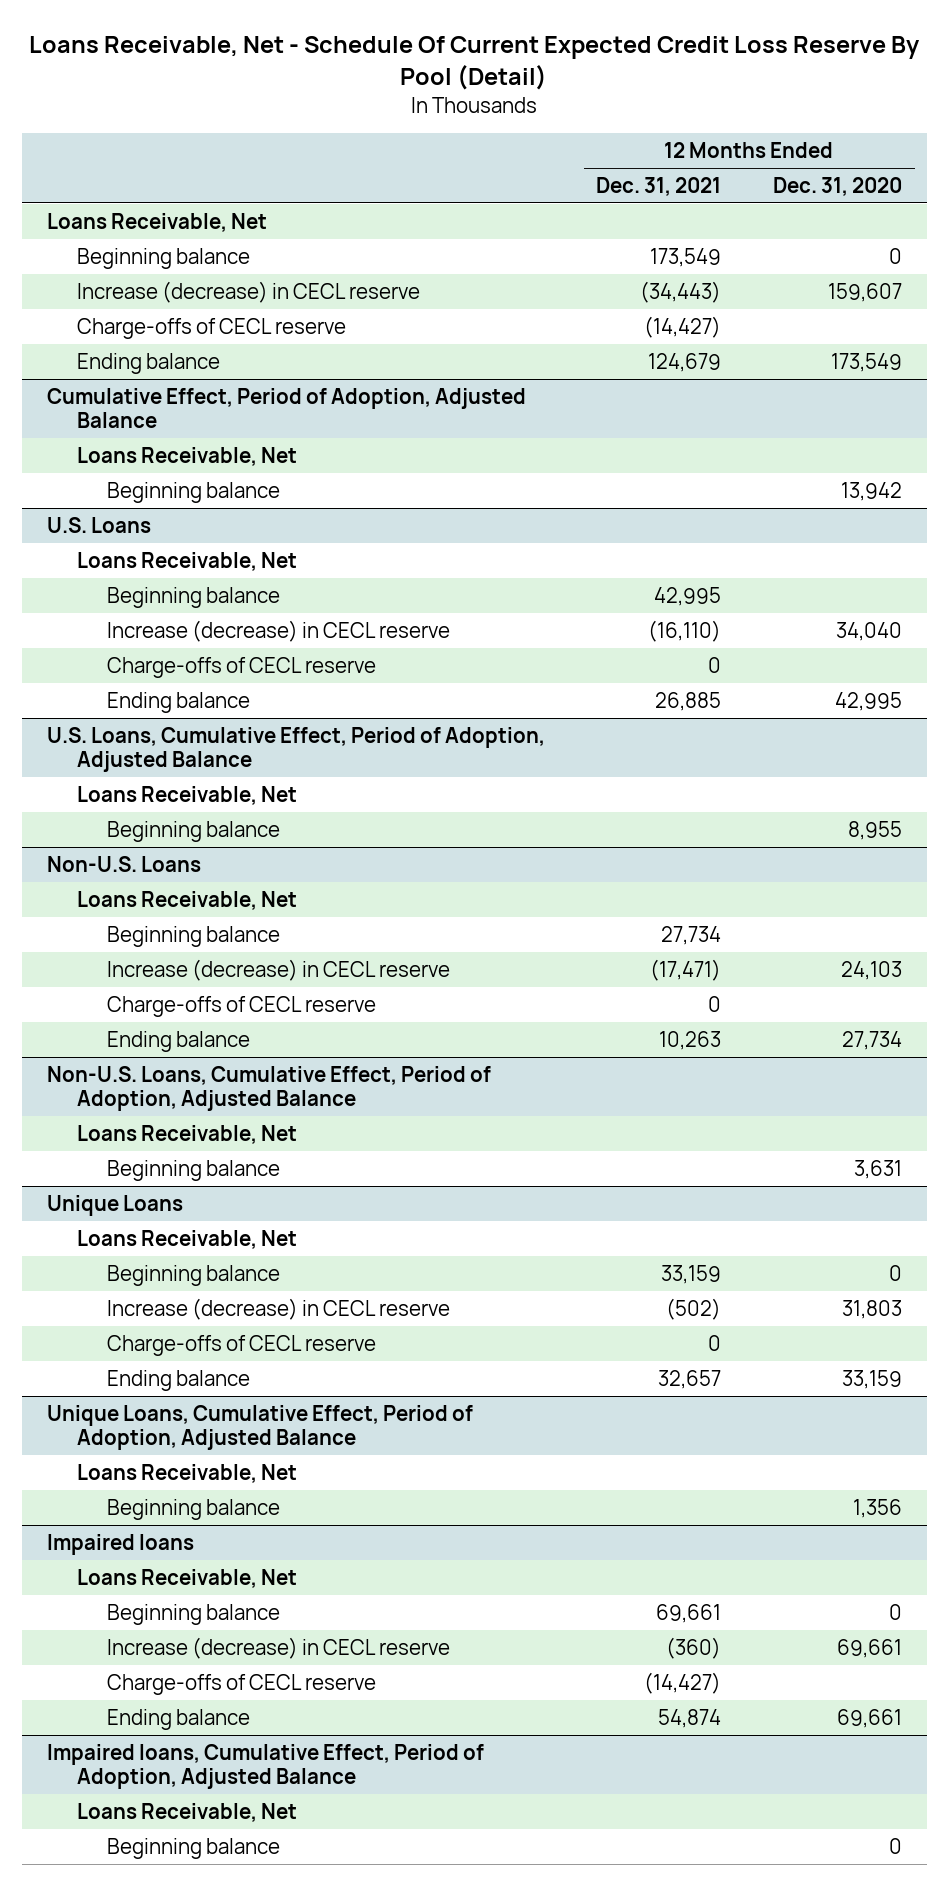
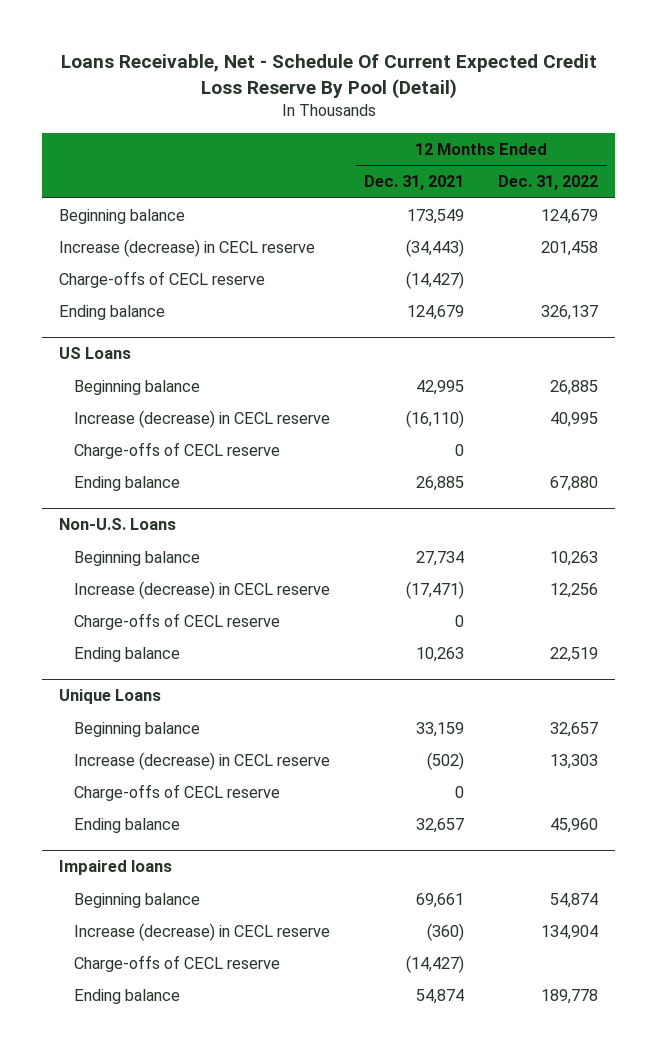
- | 12 Months Ended Dec. 31, 2021 | 12 Months Ended Dec. 31, 2020
+ | 12 Months Ended Dec. 31, 2021 | 12 Months Ended Dec. 31, 2022
- Loans Receivable, Net
- Cumulative Effect, Period of Adoption, Adjusted Balance
- Loans Receivable, Net
- Beginning balance | | 13,942
- U.S. Loans
- Loans Receivable, Net
+ US Loans
- U.S. Loans, Cumulative Effect, Period of Adoption, Adjusted Balance
- Loans Receivable, Net
- Beginning balance | | 8,955
@ Non-U.S. Loans
- Loans Receivable, Net
- Non-U.S. Loans, Cumulative Effect, Period of Adoption, Adjusted Balance
- Loans Receivable, Net
- Beginning balance | | 3,631
@ Unique Loans
- Loans Receivable, Net
- Unique Loans, Cumulative Effect, Period of Adoption, Adjusted Balance
- Loans Receivable, Net
- Beginning balance | | 1,356
@ Impaired loans
- Loans Receivable, Net
- Impaired loans, Cumulative Effect, Period of Adoption, Adjusted Balance
- Loans Receivable, Net
- Beginning balance | | 0

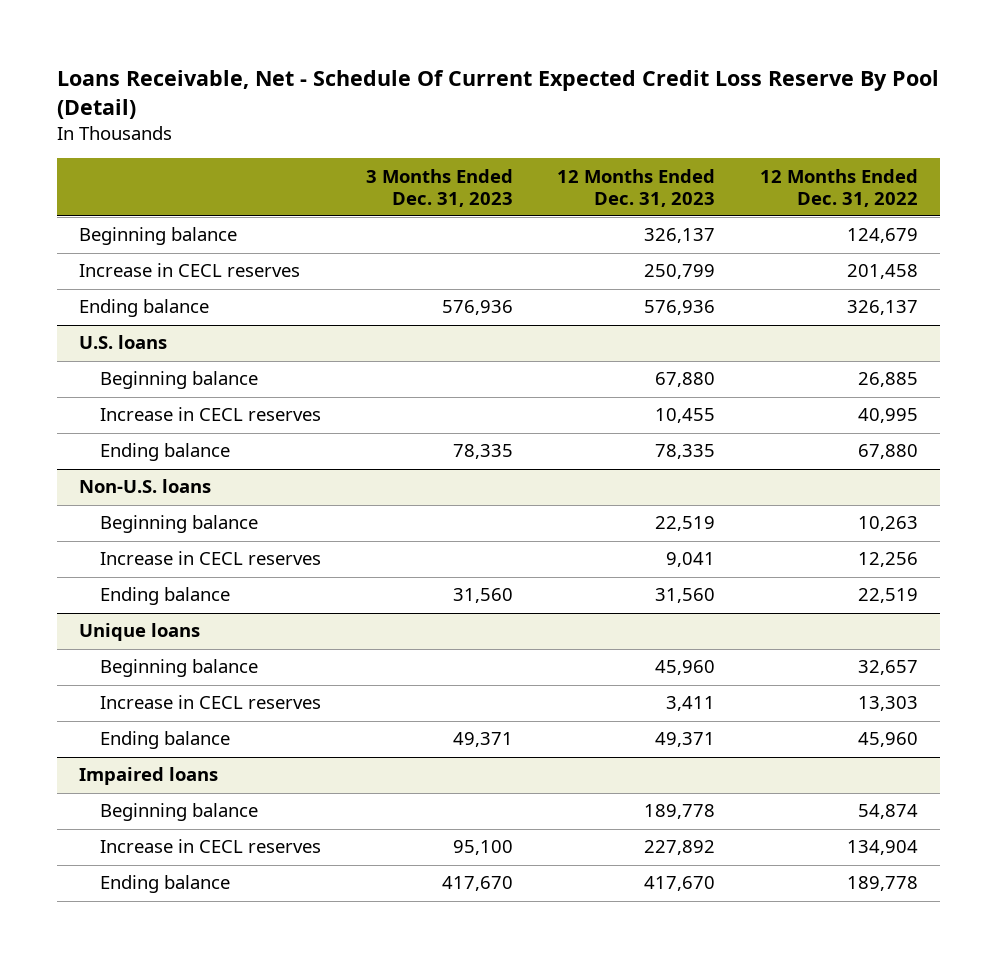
- | 12 Months Ended Dec. 31, 2021 | 12 Months Ended Dec. 31, 2022
+ | 3 Months Ended Dec. 31, 2023 | 12 Months Ended Dec. 31, 2023 | 12 Months Ended Dec. 31, 2022
- Increase (decrease) in CECL reserve | (34,443) | 201,458
- Charge-offs of CECL reserve | (14,427) |
+ Increase in CECL reserves | | 250,799 | 201,458
- US Loans
+ U.S. loans
- Increase (decrease) in CECL reserve | (16,110) | 40,995
- Charge-offs of CECL reserve | 0 |
+ Increase in CECL reserves | | 10,455 | 40,995
- Non-U.S. Loans
+ Non-U.S. loans
- Increase (decrease) in CECL reserve | (17,471) | 12,256
- Charge-offs of CECL reserve | 0 |
+ Increase in CECL reserves | | 9,041 | 12,256
- Unique Loans
+ Unique loans
- Increase (decrease) in CECL reserve | (502) | 13,303
- Charge-offs of CECL reserve | 0 |
+ Increase in CECL reserves | | 3,411 | 13,303
@ Impaired loans
- Increase (decrease) in CECL reserve | (360) | 134,904
- Charge-offs of CECL reserve | (14,427) |
+ Increase in CECL reserves | 95,100 | 227,892 | 134,904

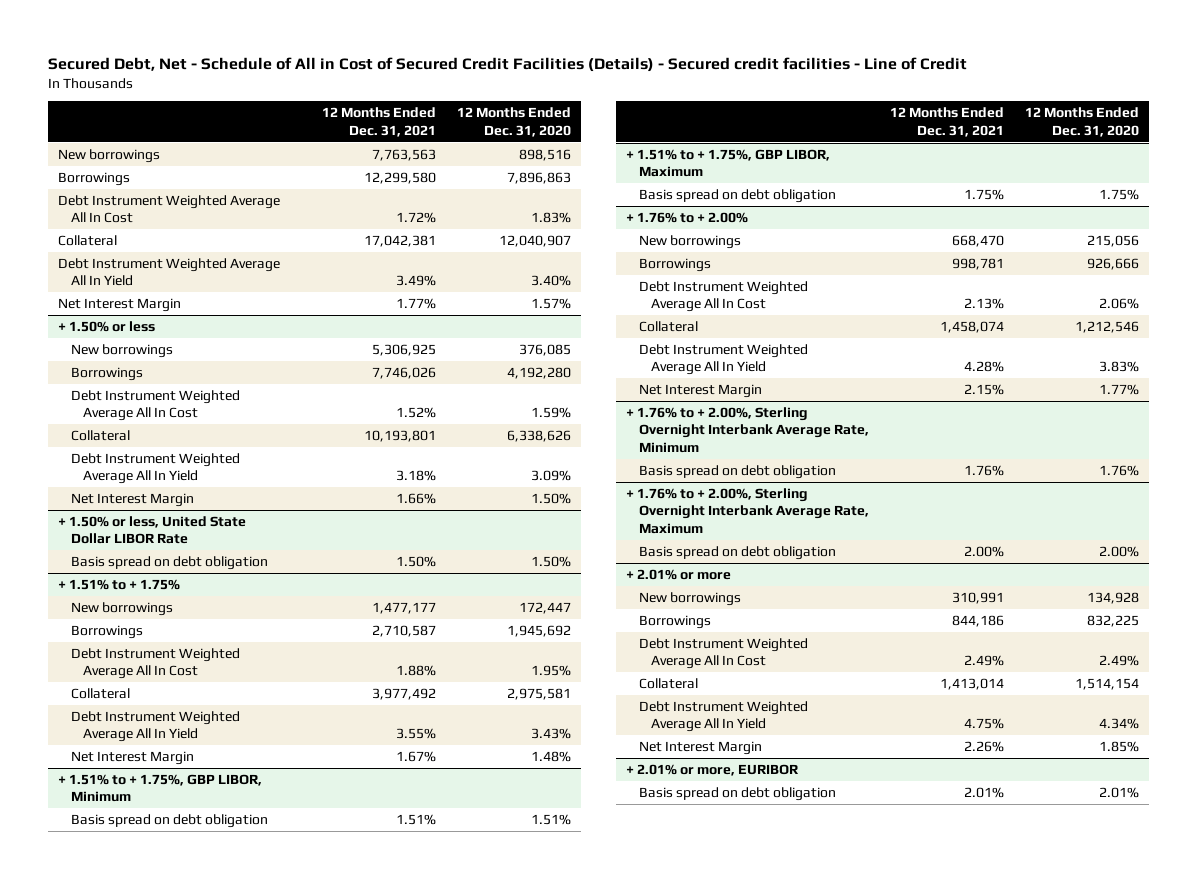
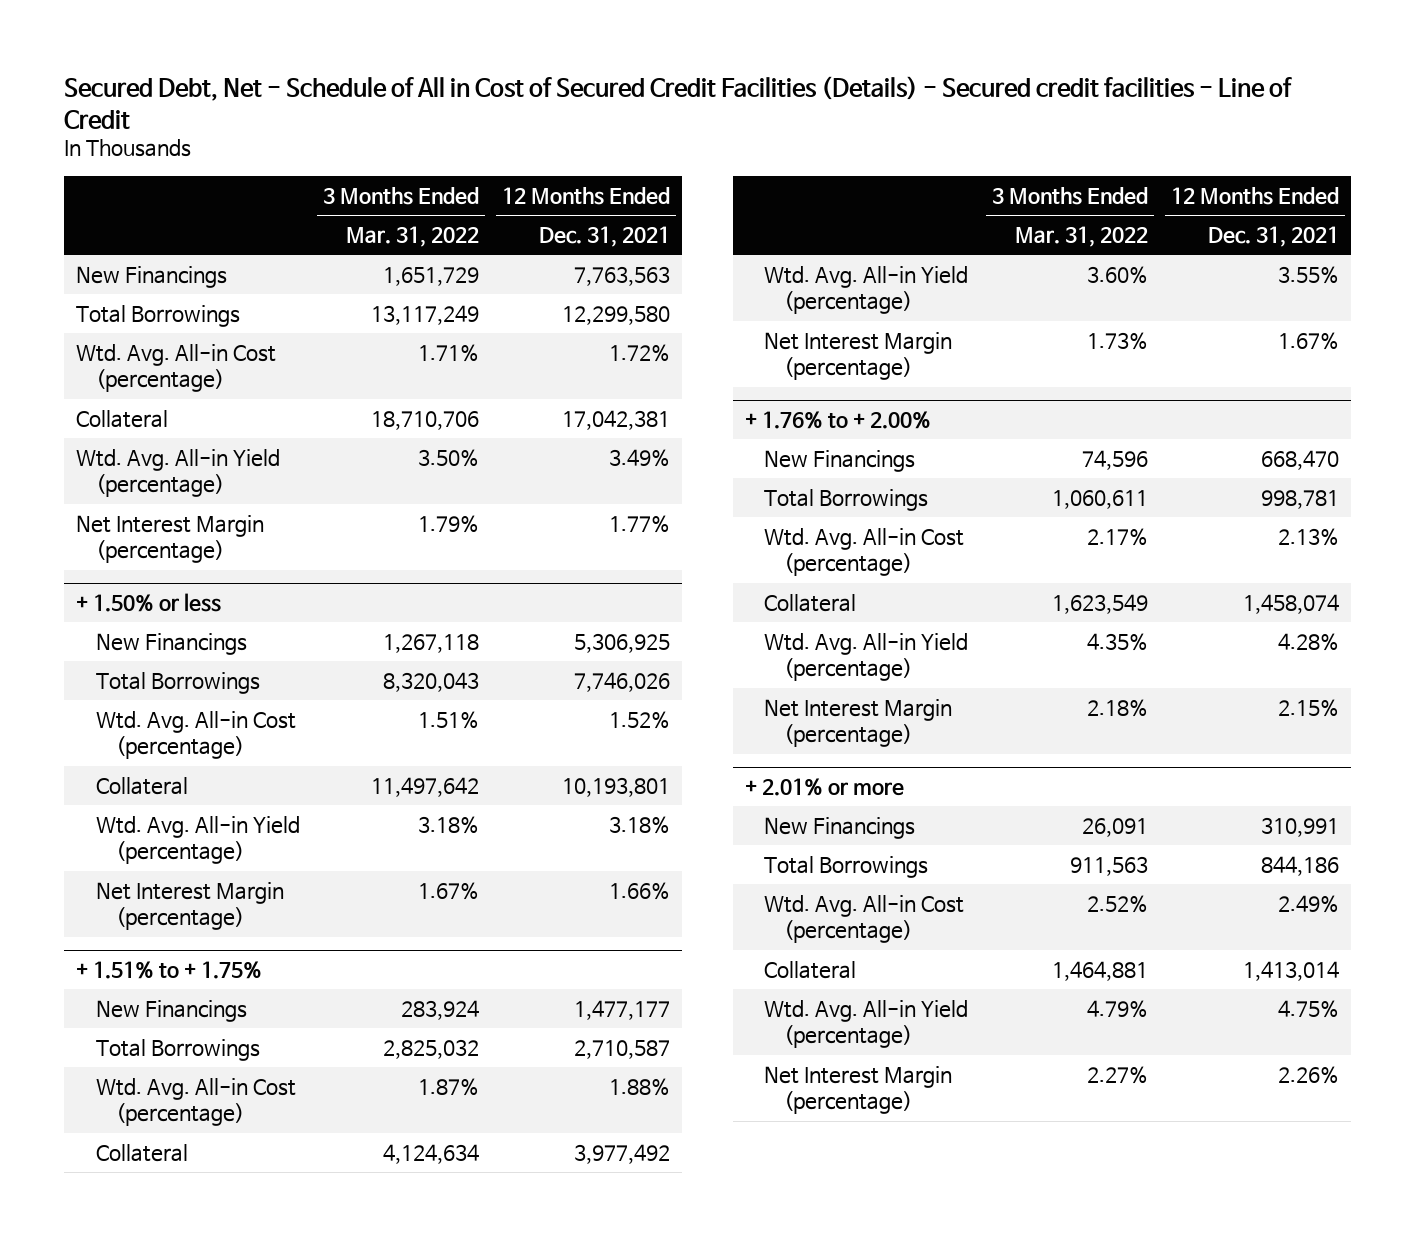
- | 12 Months Ended Dec. 31, 2021 | 12 Months Ended Dec. 31, 2020
+ | 3 Months Ended Mar. 31, 2022 | 12 Months Ended Dec. 31, 2021
- New borrowings | 7,763,563 | 898,516
- Borrowings | 12,299,580 | 7,896,863
- Debt Instrument Weighted Average All In Cost | 1.72% | 1.83%
+ New Financings | 1,651,729 | 7,763,563
+ Total Borrowings | 13,117,249 | 12,299,580
+ Wtd. Avg. All-in Cost (percentage) | 1.71% | 1.72%
- Debt Instrument Weighted Average All In Yield | 3.49% | 3.40%
- Net Interest Margin | 1.77% | 1.57%
+ Wtd. Avg. All-in Yield (percentage) | 3.50% | 3.49%
+ Net Interest Margin (percentage) | 1.79% | 1.77%
@ + 1.50% or less
- New borrowings | 5,306,925 | 376,085
- Borrowings | 7,746,026 | 4,192,280
- Debt Instrument Weighted Average All In Cost | 1.52% | 1.59%
+ New Financings | 1,267,118 | 5,306,925
+ Total Borrowings | 8,320,043 | 7,746,026
+ Wtd. Avg. All-in Cost (percentage) | 1.51% | 1.52%
- Debt Instrument Weighted Average All In Yield | 3.18% | 3.09%
- Net Interest Margin | 1.66% | 1.50%
- + 1.50% or less, United State Dollar LIBOR Rate
- Basis spread on debt obligation | 1.50% | 1.50%
@ + 1.50% or less
+ Wtd. Avg. All-in Yield (percentage) | 3.18% | 3.18%
+ Net Interest Margin (percentage) | 1.67% | 1.66%
@ + 1.51% to + 1.75%
- New borrowings | 1,477,177 | 172,447
- Borrowings | 2,710,587 | 1,945,692
- Debt Instrument Weighted Average All In Cost | 1.88% | 1.95%
+ New Financings | 283,924 | 1,477,177
+ Total Borrowings | 2,825,032 | 2,710,587
+ Wtd. Avg. All-in Cost (percentage) | 1.87% | 1.88%
- Debt Instrument Weighted Average All In Yield | 3.55% | 3.43%
- Net Interest Margin | 1.67% | 1.48%
- + 1.51% to + 1.75%, GBP LIBOR, Minimum
- Basis spread on debt obligation | 1.51% | 1.51%
- + 1.51% to + 1.75%, GBP LIBOR, Maximum
- Basis spread on debt obligation | 1.75% | 1.75%
@ + 1.51% to + 1.75%
+ Wtd. Avg. All-in Yield (percentage) | 3.60% | 3.55%
+ Net Interest Margin (percentage) | 1.73% | 1.67%
@ + 1.76% to + 2.00%
- New borrowings | 668,470 | 215,056
- Borrowings | 998,781 | 926,666
- Debt Instrument Weighted Average All In Cost | 2.13% | 2.06%
+ New Financings | 74,596 | 668,470
+ Total Borrowings | 1,060,611 | 998,781
+ Wtd. Avg. All-in Cost (percentage) | 2.17% | 2.13%
- Debt Instrument Weighted Average All In Yield | 4.28% | 3.83%
- Net Interest Margin | 2.15% | 1.77%
- + 1.76% to + 2.00%, Sterling Overnight Interbank Average Rate, Minimum
- Basis spread on debt obligation | 1.76% | 1.76%
- + 1.76% to + 2.00%, Sterling Overnight Interbank Average Rate, Maximum
- Basis spread on debt obligation | 2.00% | 2.00%
@ + 1.76% to + 2.00%
+ Wtd. Avg. All-in Yield (percentage) | 4.35% | 4.28%
+ Net Interest Margin (percentage) | 2.18% | 2.15%
@ + 2.01% or more
- New borrowings | 310,991 | 134,928
- Borrowings | 844,186 | 832,225
- Debt Instrument Weighted Average All In Cost | 2.49% | 2.49%
+ New Financings | 26,091 | 310,991
+ Total Borrowings | 911,563 | 844,186
+ Wtd. Avg. All-in Cost (percentage) | 2.52% | 2.49%
- Debt Instrument Weighted Average All In Yield | 4.75% | 4.34%
- Net Interest Margin | 2.26% | 1.85%
- + 2.01% or more, EURIBOR
- Basis spread on debt obligation | 2.01% | 2.01%
@ + 2.01% or more
+ Wtd. Avg. All-in Yield (percentage) | 4.79% | 4.75%
+ Net Interest Margin (percentage) | 2.27% | 2.26%

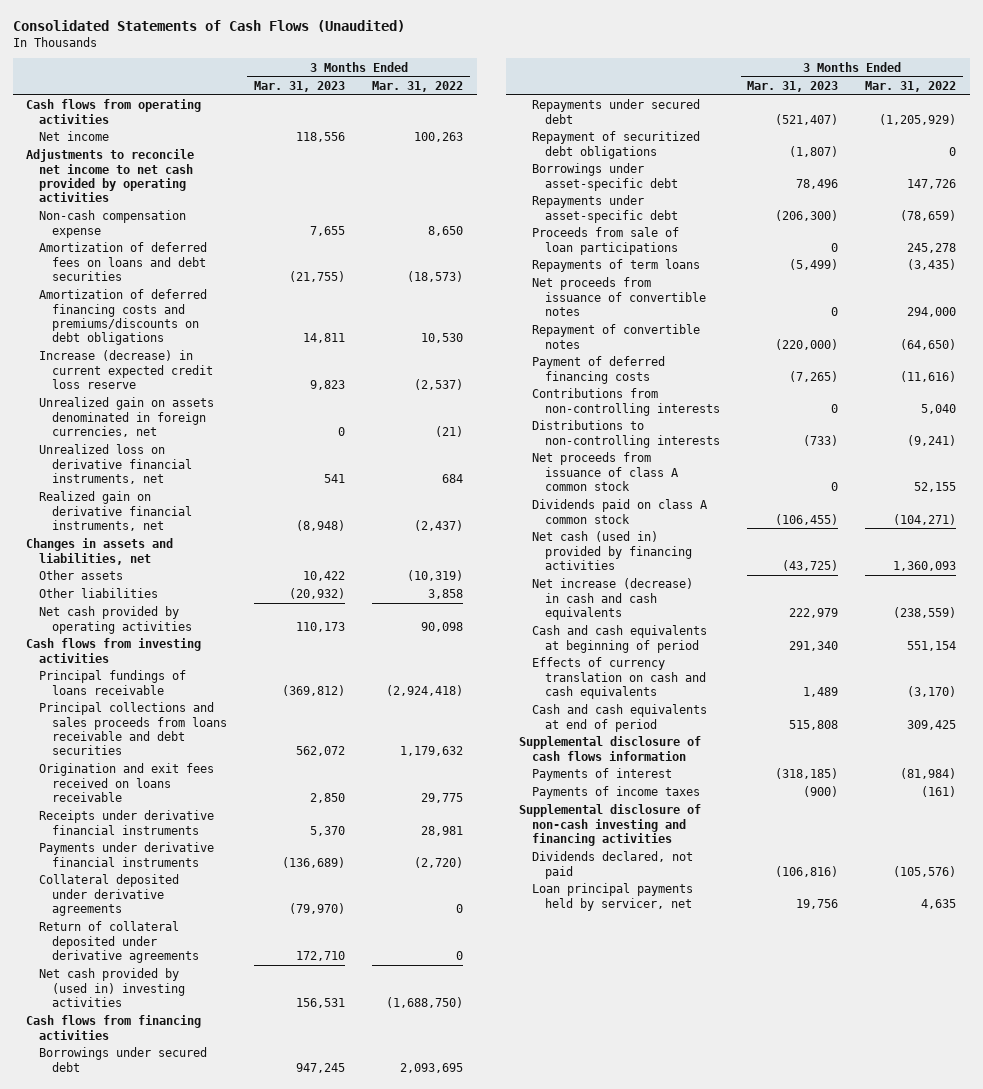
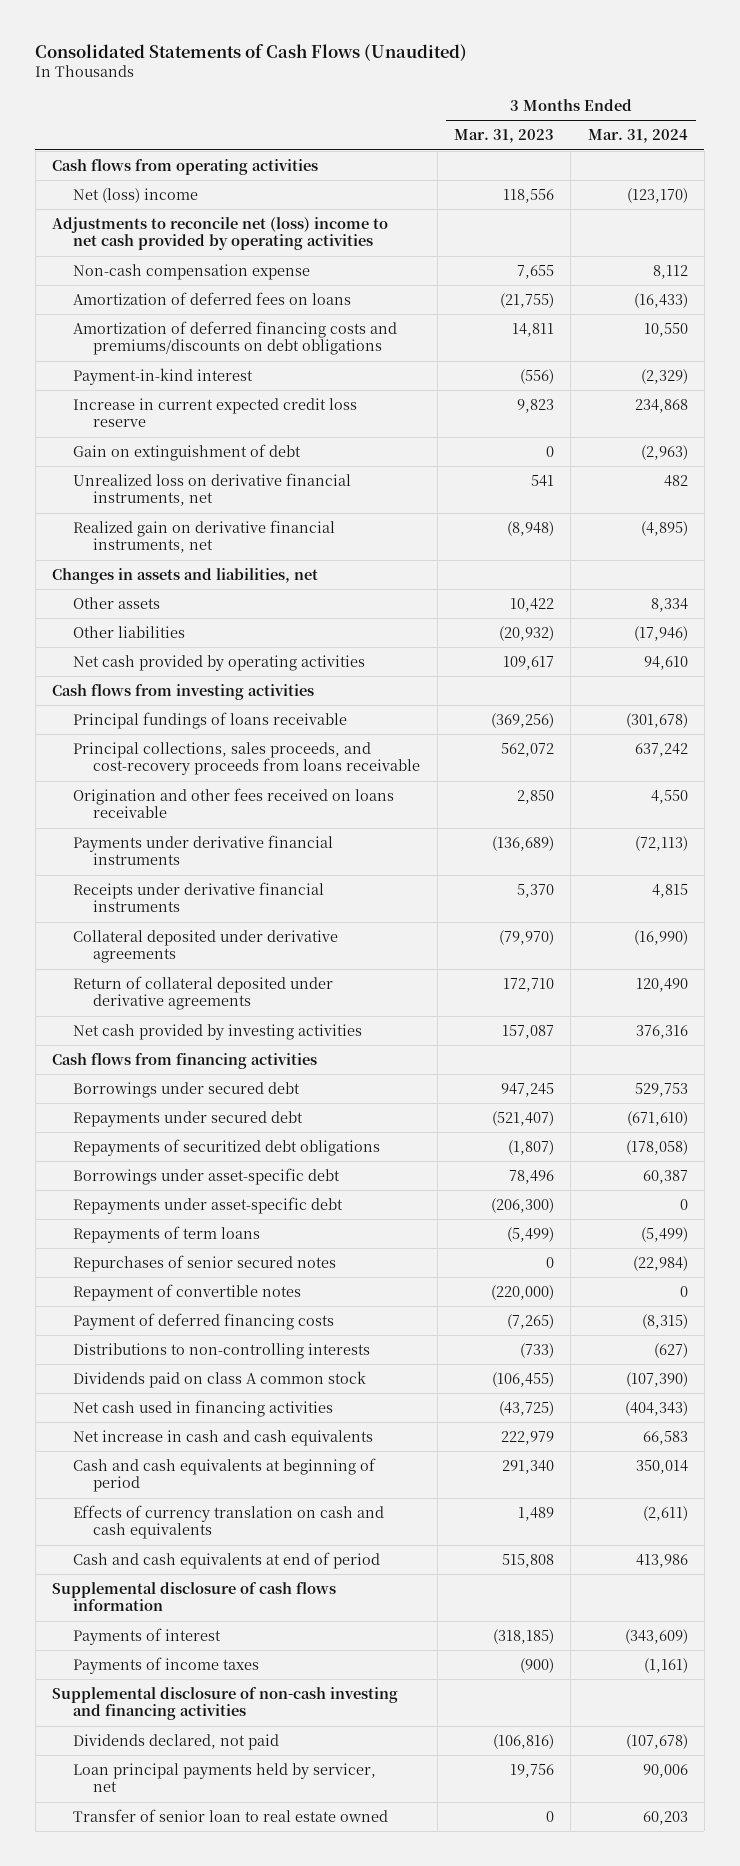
- | 3 Months Ended Mar. 31, 2023 | 3 Months Ended Mar. 31, 2022
+ | 3 Months Ended Mar. 31, 2023 | 3 Months Ended Mar. 31, 2024
- Net income | 118,556 | 100,263
- Adjustments to reconcile net income to net cash provided by operating activities
+ Net (loss) income | 118,556 | (123,170)
+ Adjustments to reconcile net (loss) income to net cash provided by operating activities
- Amortization of deferred fees on loans and debt securities | (21,755) | (18,573)
+ Amortization of deferred fees on loans | (21,755) | (16,433)
- Increase (decrease) in current expected credit loss reserve | 9,823 | (2,537)
- Unrealized gain on assets denominated in foreign currencies, net | 0 | (21)
+ Payment-in-kind interest | (556) | (2,329)
+ Increase in current expected credit loss reserve | 9,823 | 234,868
+ Gain on extinguishment of debt | 0 | (2,963)
- Net cash provided by operating activities | 110,173 | 90,098
+ Net cash provided by operating activities | 109,617 | 94,610
- Principal fundings of loans receivable | (369,812) | (2,924,418)
- Principal collections and sales proceeds from loans receivable and debt securities | 562,072 | 1,179,632
- Origination and exit fees received on loans receivable | 2,850 | 29,775
+ Principal fundings of loans receivable | (369,256) | (301,678)
+ Principal collections, sales proceeds, and cost-recovery proceeds from loans receivable | 562,072 | 637,242
+ Origination and other fees received on loans receivable | 2,850 | 4,550
moved down: Receipts under derivative financial instruments | 5,370 | 4,815
- Net cash provided by (used in) investing activities | 156,531 | (1,688,750)
+ Net cash provided by investing activities | 157,087 | 376,316
- Repayment of securitized debt obligations | (1,807) | 0
+ Repayments of securitized debt obligations | (1,807) | (178,058)
- Proceeds from sale of loan participations | 0 | 245,278
- Net proceeds from issuance of convertible notes | 0 | 294,000
+ Repurchases of senior secured notes | 0 | (22,984)
- Contributions from non-controlling interests | 0 | 5,040
- Net proceeds from issuance of class A common stock | 0 | 52,155
- Net cash (used in) provided by financing activities | (43,725) | 1,360,093
- Net increase (decrease) in cash and cash equivalents | 222,979 | (238,559)
+ Net cash used in financing activities | (43,725) | (404,343)
+ Net increase in cash and cash equivalents | 222,979 | 66,583
+ Transfer of senior loan to real estate owned | 0 | 60,203

